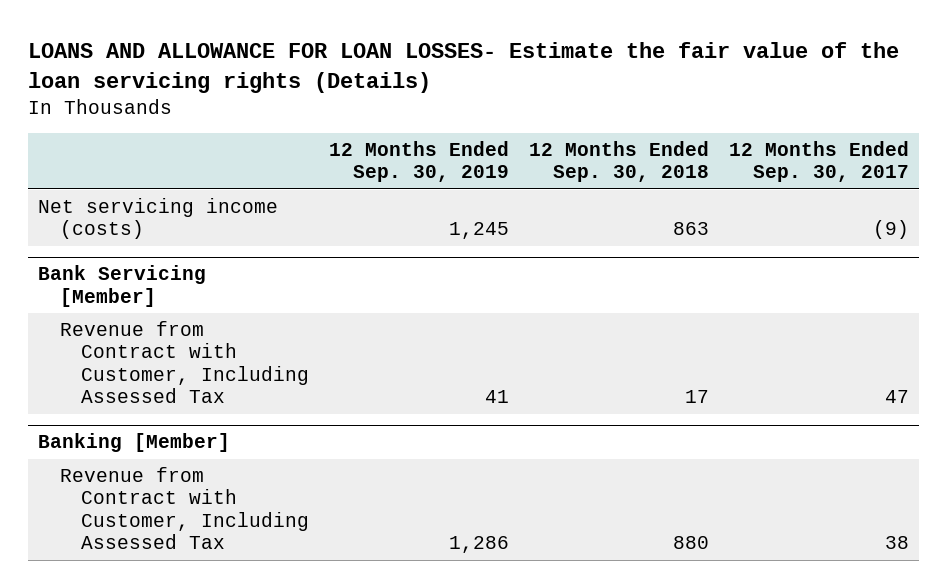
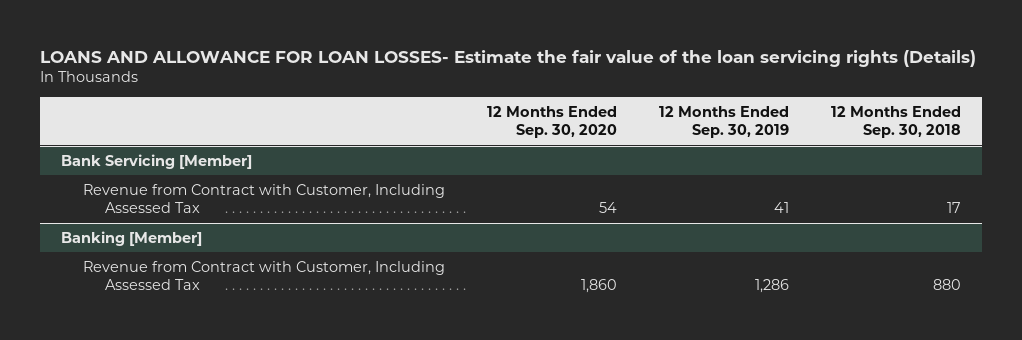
- | 12 Months Ended Sep. 30, 2019 | 12 Months Ended Sep. 30, 2018 | 12 Months Ended Sep. 30, 2017
+ | 12 Months Ended Sep. 30, 2020 | 12 Months Ended Sep. 30, 2019 | 12 Months Ended Sep. 30, 2018
- Net servicing income (costs) | 1,245 | 863 | (9)

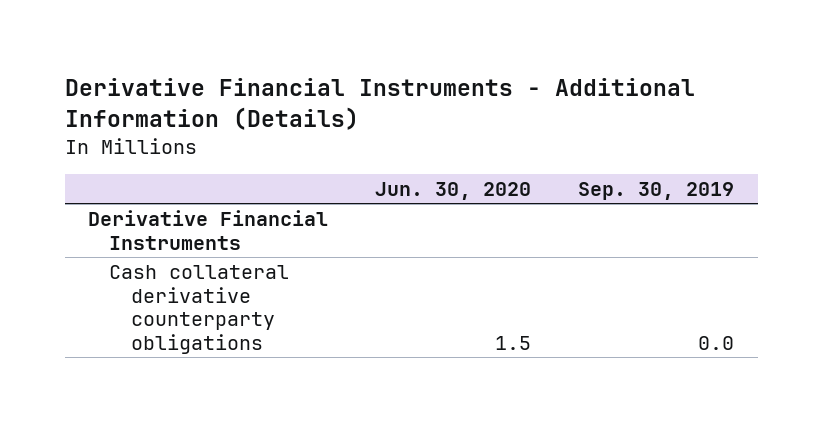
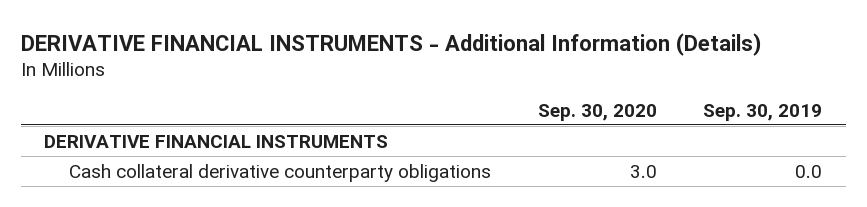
- Derivative Financial Instruments - Additional Information (Details)
+ DERIVATIVE FINANCIAL INSTRUMENTS - Additional Information (Details)
- | Jun. 30, 2020 | Sep. 30, 2019
+ | Sep. 30, 2020 | Sep. 30, 2019
- Derivative Financial Instruments
+ DERIVATIVE FINANCIAL INSTRUMENTS

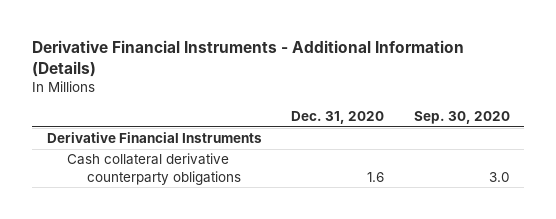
- DERIVATIVE FINANCIAL INSTRUMENTS - Additional Information (Details)
+ Derivative Financial Instruments - Additional Information (Details)
- | Sep. 30, 2020 | Sep. 30, 2019
+ | Dec. 31, 2020 | Sep. 30, 2020
- DERIVATIVE FINANCIAL INSTRUMENTS
+ Derivative Financial Instruments

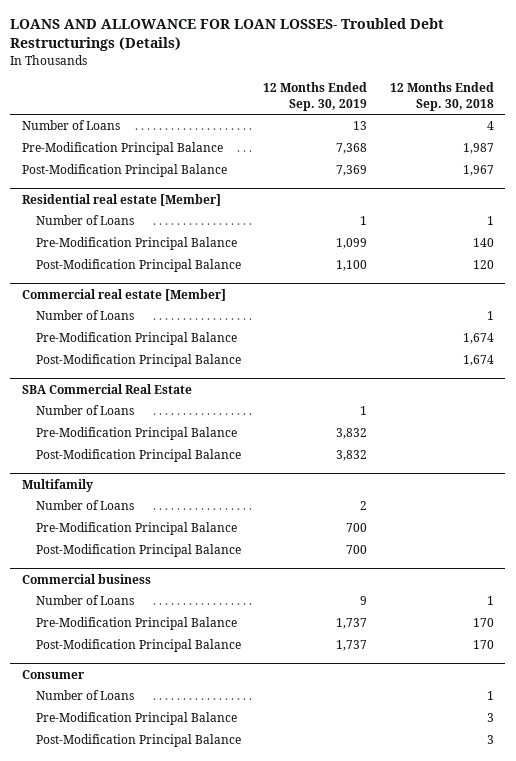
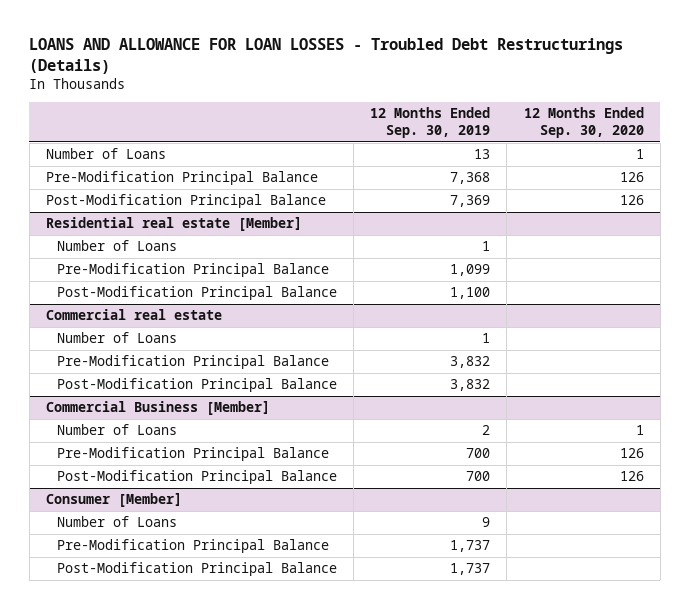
- LOANS AND ALLOWANCE FOR LOAN LOSSES- Troubled Debt Restructurings (Details)
+ LOANS AND ALLOWANCE FOR LOAN LOSSES - Troubled Debt Restructurings (Details)
- | 12 Months Ended Sep. 30, 2019 | 12 Months Ended Sep. 30, 2018
+ | 12 Months Ended Sep. 30, 2019 | 12 Months Ended Sep. 30, 2020
- Commercial real estate [Member]
- Number of Loans | | 1
- Pre-Modification Principal Balance | | 1,674
- Post-Modification Principal Balance | | 1,674
- SBA Commercial Real Estate
+ Commercial real estate
- Multifamily
+ Commercial Business [Member]
- Commercial business
+ Consumer [Member]
- Consumer
- Number of Loans | | 1
- Pre-Modification Principal Balance | | 3
- Post-Modification Principal Balance | | 3

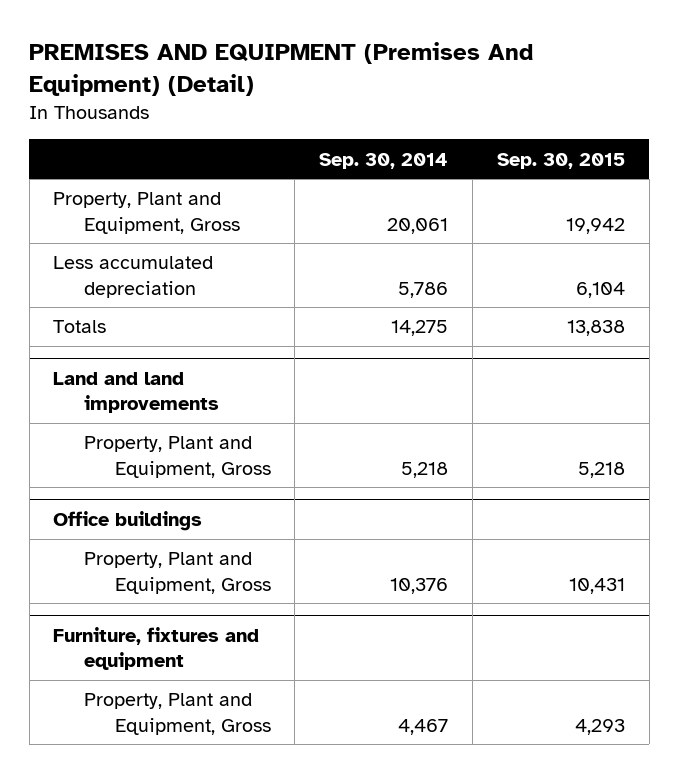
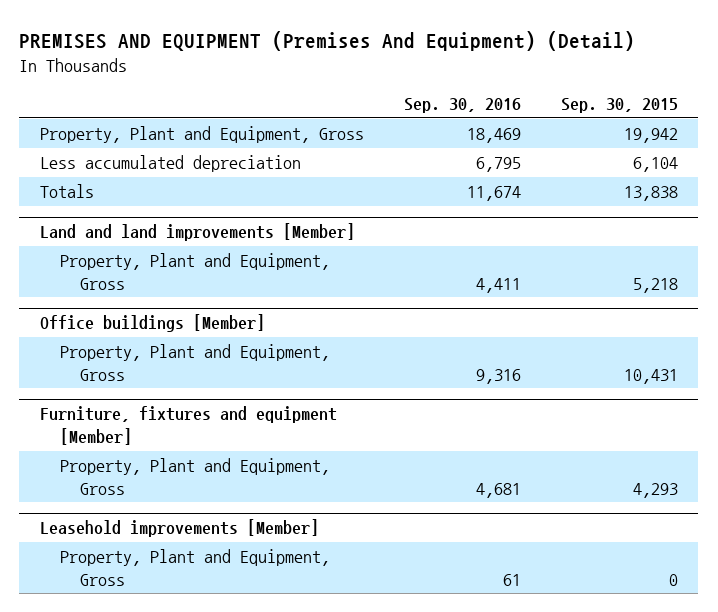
- | Sep. 30, 2014 | Sep. 30, 2015
+ | Sep. 30, 2016 | Sep. 30, 2015
- Land and land improvements
+ Land and land improvements [Member]
- Office buildings
+ Office buildings [Member]
- Furniture, fixtures and equipment
+ Furniture, fixtures and equipment [Member]
+ Leasehold improvements [Member]
+ Property, Plant and Equipment, Gross | 61 | 0

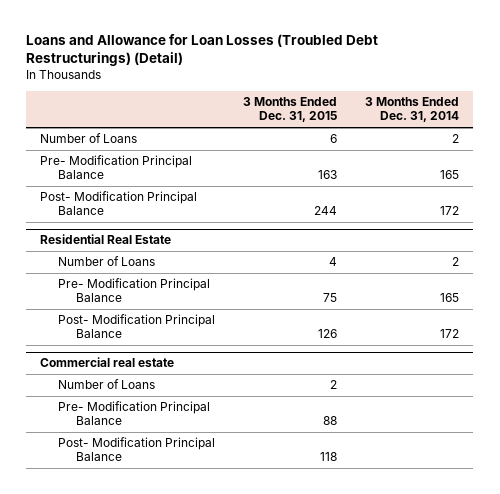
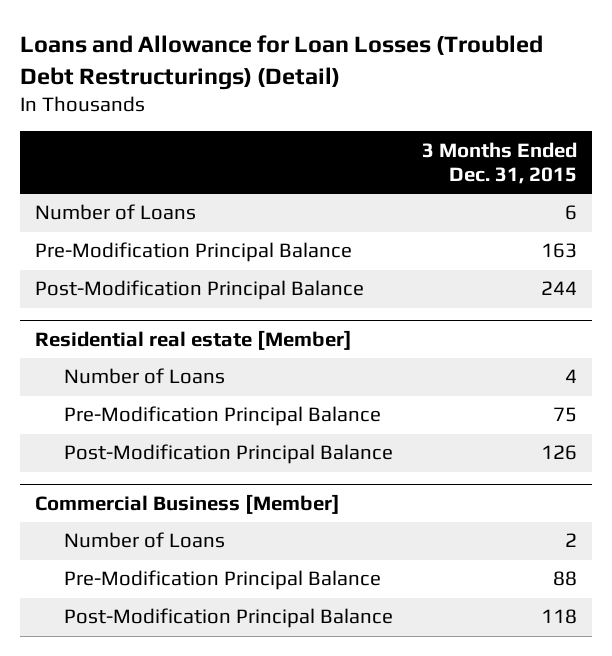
- | 3 Months Ended Dec. 31, 2015 | 3 Months Ended Dec. 31, 2014
+ | 3 Months Ended Dec. 31, 2015
- Pre- Modification Principal Balance | 163 | 165
- Post- Modification Principal Balance | 244 | 172
- Residential Real Estate
+ Pre-Modification Principal Balance | 163
+ Post-Modification Principal Balance | 244
+ Residential real estate [Member]
- Pre- Modification Principal Balance | 75 | 165
- Post- Modification Principal Balance | 126 | 172
- Commercial real estate
+ Pre-Modification Principal Balance | 75
+ Post-Modification Principal Balance | 126
+ Commercial Business [Member]
- Pre- Modification Principal Balance | 88 |
- Post- Modification Principal Balance | 118 |
+ Pre-Modification Principal Balance | 88
+ Post-Modification Principal Balance | 118

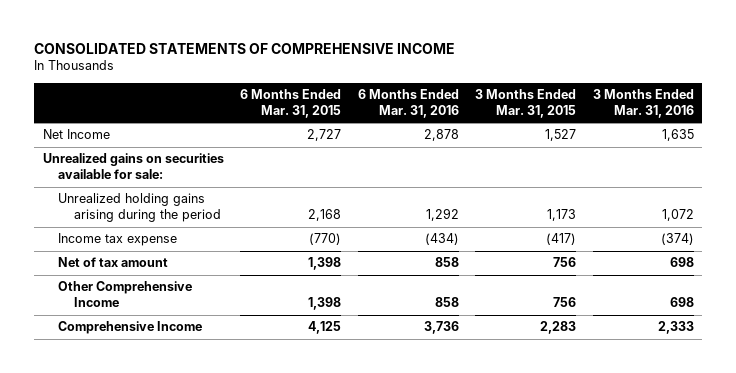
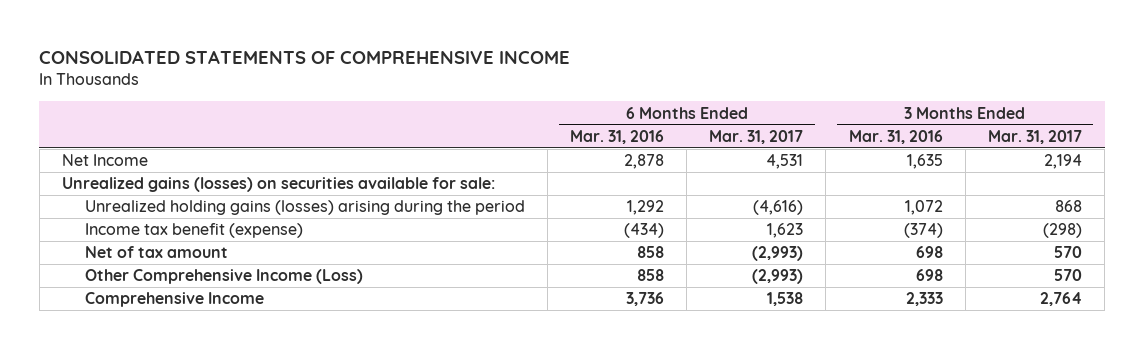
- | 6 Months Ended Mar. 31, 2015 | 6 Months Ended Mar. 31, 2016 | 3 Months Ended Mar. 31, 2015 | 3 Months Ended Mar. 31, 2016
+ | 6 Months Ended Mar. 31, 2016 | 6 Months Ended Mar. 31, 2017 | 3 Months Ended Mar. 31, 2016 | 3 Months Ended Mar. 31, 2017
- Unrealized gains on securities available for sale:
- Unrealized holding gains arising during the period | 2,168 | 1,292 | 1,173 | 1,072
- Income tax expense | (770) | (434) | (417) | (374)
+ Unrealized gains (losses) on securities available for sale:
+ Unrealized holding gains (losses) arising during the period | 1,292 | (4,616) | 1,072 | 868
+ Income tax benefit (expense) | (434) | 1,623 | (374) | (298)
- Other Comprehensive Income | 1,398 | 858 | 756 | 698
+ Other Comprehensive Income (Loss) | 858 | (2,993) | 698 | 570

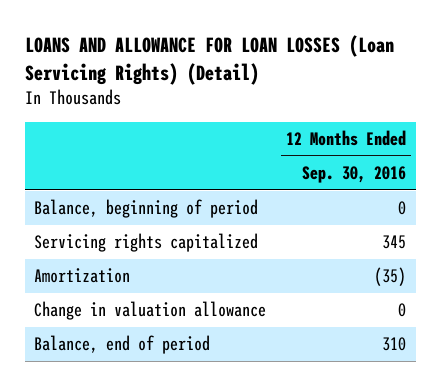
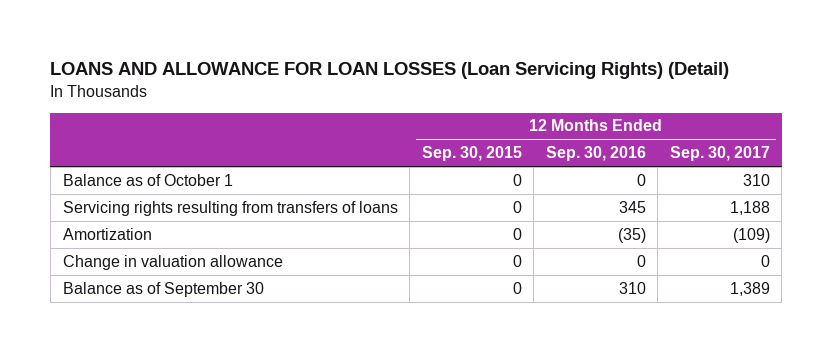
- | 12 Months Ended Sep. 30, 2016
+ | 12 Months Ended Sep. 30, 2015 | 12 Months Ended Sep. 30, 2016 | 12 Months Ended Sep. 30, 2017
- Balance, beginning of period | 0
- Servicing rights capitalized | 345
+ Balance as of October 1 | 0 | 0 | 310
+ Servicing rights resulting from transfers of loans | 0 | 345 | 1,188
- Balance, end of period | 310
+ Balance as of September 30 | 0 | 310 | 1,389

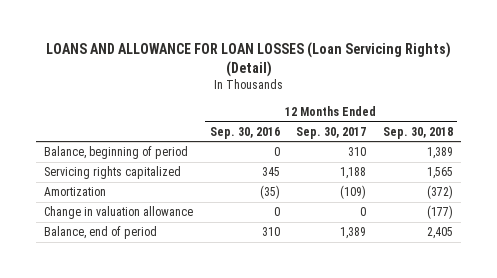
- | 12 Months Ended Sep. 30, 2015 | 12 Months Ended Sep. 30, 2016 | 12 Months Ended Sep. 30, 2017
+ | 12 Months Ended Sep. 30, 2016 | 12 Months Ended Sep. 30, 2017 | 12 Months Ended Sep. 30, 2018
- Balance as of October 1 | 0 | 0 | 310
- Servicing rights resulting from transfers of loans | 0 | 345 | 1,188
+ Balance, beginning of period | 0 | 310 | 1,389
+ Servicing rights capitalized | 345 | 1,188 | 1,565
- Balance as of September 30 | 0 | 310 | 1,389
+ Balance, end of period | 310 | 1,389 | 2,405

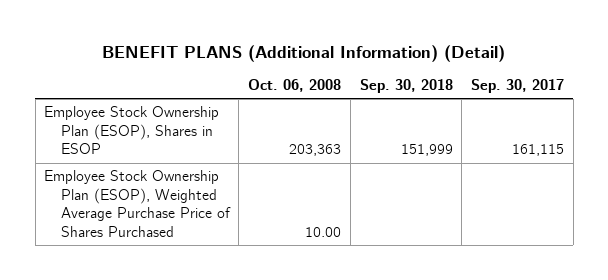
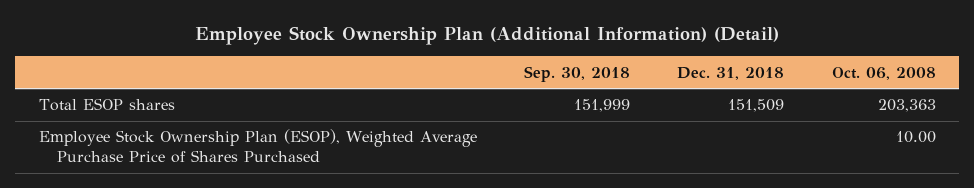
- BENEFIT PLANS (Additional Information) (Detail)
+ Employee Stock Ownership Plan (Additional Information) (Detail)
- | Oct. 06, 2008 | Sep. 30, 2018 | Sep. 30, 2017
+ | Sep. 30, 2018 | Dec. 31, 2018 | Oct. 06, 2008
- Employee Stock Ownership Plan (ESOP), Shares in ESOP | 203,363 | 151,999 | 161,115
+ Total ESOP shares | 151,999 | 151,509 | 203,363

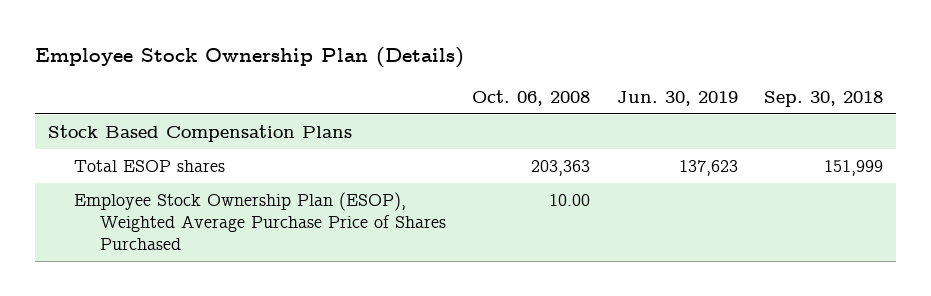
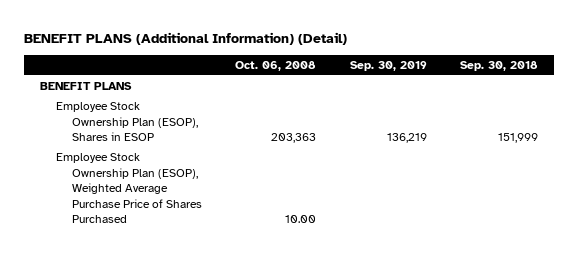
- Employee Stock Ownership Plan (Details)
+ BENEFIT PLANS (Additional Information) (Detail)
- | Oct. 06, 2008 | Jun. 30, 2019 | Sep. 30, 2018
+ | Oct. 06, 2008 | Sep. 30, 2019 | Sep. 30, 2018
- Stock Based Compensation Plans
- Total ESOP shares | 203,363 | 137,623 | 151,999
+ BENEFIT PLANS
+ Employee Stock Ownership Plan (ESOP), Shares in ESOP | 203,363 | 136,219 | 151,999

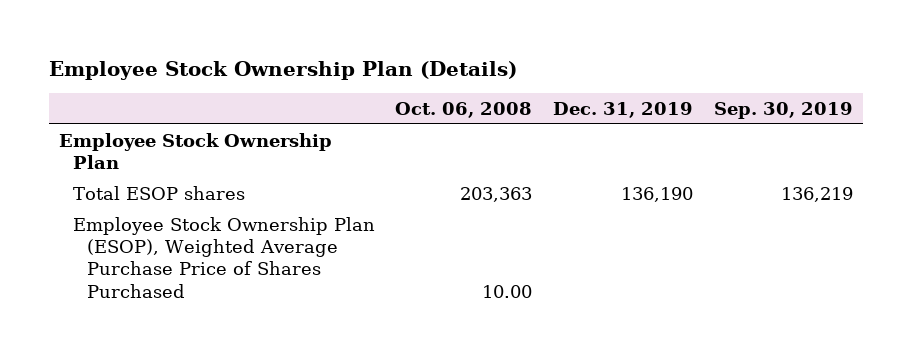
- BENEFIT PLANS (Additional Information) (Detail)
+ Employee Stock Ownership Plan (Details)
- | Oct. 06, 2008 | Sep. 30, 2019 | Sep. 30, 2018
+ | Oct. 06, 2008 | Dec. 31, 2019 | Sep. 30, 2019
- BENEFIT PLANS
- Employee Stock Ownership Plan (ESOP), Shares in ESOP | 203,363 | 136,219 | 151,999
+ Employee Stock Ownership Plan
+ Total ESOP shares | 203,363 | 136,190 | 136,219

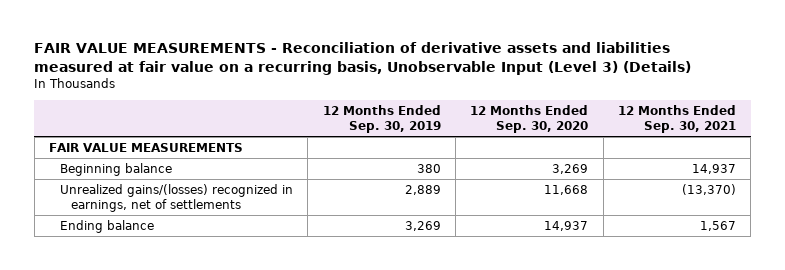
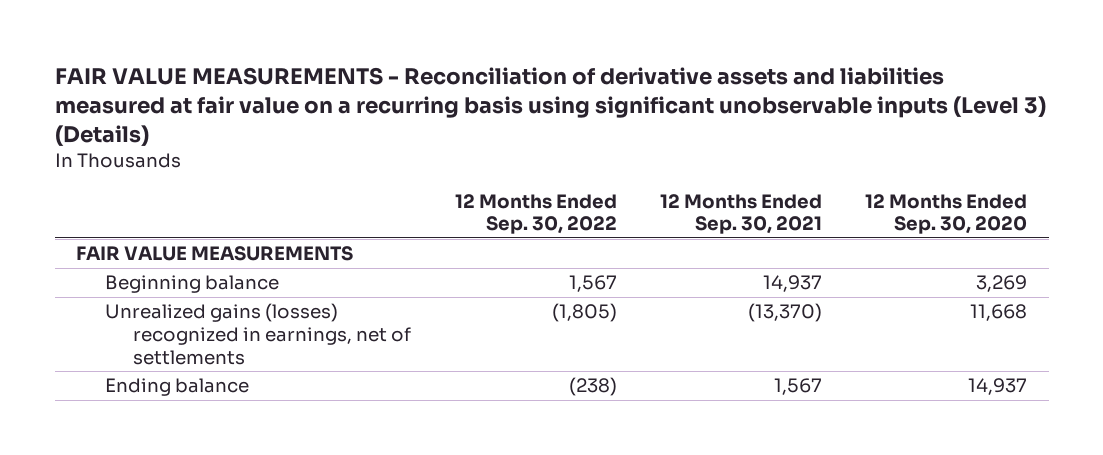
- FAIR VALUE MEASUREMENTS - Reconciliation of derivative assets and liabilities measured at fair value on a recurring basis, Unobservable Input (Level 3) (Details)
+ FAIR VALUE MEASUREMENTS - Reconciliation of derivative assets and liabilities measured at fair value on a recurring basis using significant unobservable inputs (Level 3) (Details)
- | 12 Months Ended Sep. 30, 2019 | 12 Months Ended Sep. 30, 2020 | 12 Months Ended Sep. 30, 2021
+ | 12 Months Ended Sep. 30, 2022 | 12 Months Ended Sep. 30, 2021 | 12 Months Ended Sep. 30, 2020
- Unrealized gains/(losses) recognized in earnings, net of settlements | 2,889 | 11,668 | (13,370)
+ Unrealized gains (losses) recognized in earnings, net of settlements | (1,805) | (13,370) | 11,668

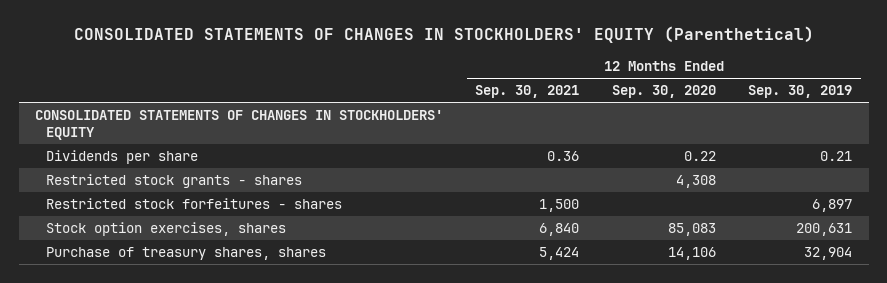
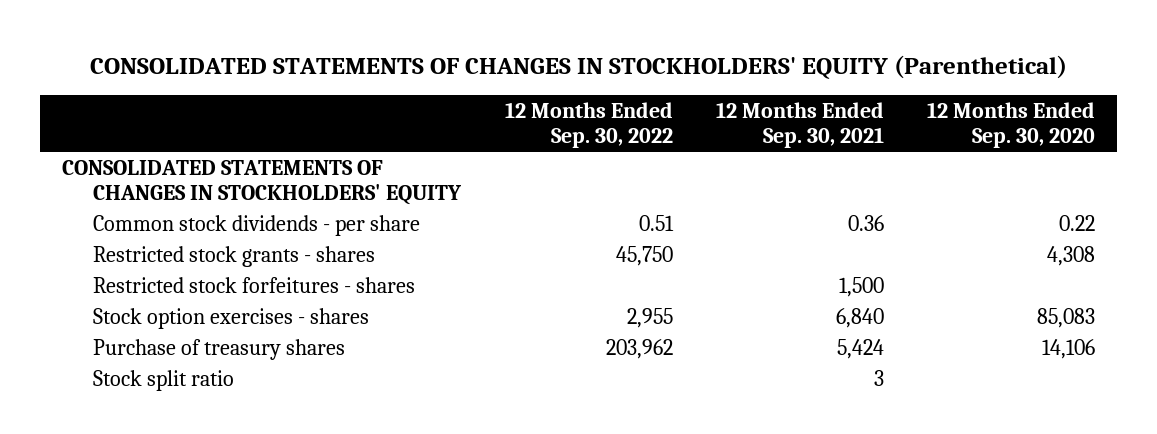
- | 12 Months Ended Sep. 30, 2021 | 12 Months Ended Sep. 30, 2020 | 12 Months Ended Sep. 30, 2019
+ | 12 Months Ended Sep. 30, 2022 | 12 Months Ended Sep. 30, 2021 | 12 Months Ended Sep. 30, 2020
- Dividends per share | 0.36 | 0.22 | 0.21
+ Common stock dividends - per share | 0.51 | 0.36 | 0.22
- Stock option exercises, shares | 6,840 | 85,083 | 200,631
- Purchase of treasury shares, shares | 5,424 | 14,106 | 32,904
+ Stock option exercises - shares | 2,955 | 6,840 | 85,083
+ Purchase of treasury shares | 203,962 | 5,424 | 14,106
+ Stock split ratio | | 3 |

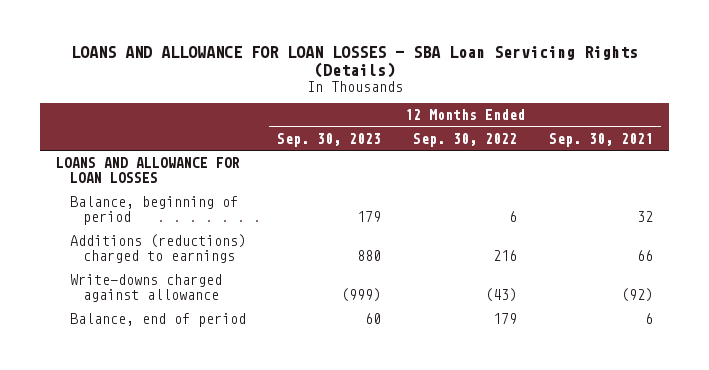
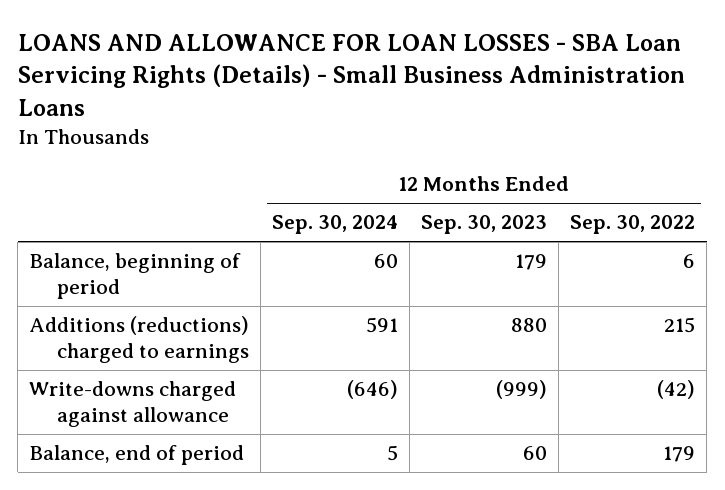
- LOANS AND ALLOWANCE FOR LOAN LOSSES - SBA Loan Servicing Rights (Details)
+ LOANS AND ALLOWANCE FOR LOAN LOSSES - SBA Loan Servicing Rights (Details) - Small Business Administration Loans
- | 12 Months Ended Sep. 30, 2023 | 12 Months Ended Sep. 30, 2022 | 12 Months Ended Sep. 30, 2021
+ | 12 Months Ended Sep. 30, 2024 | 12 Months Ended Sep. 30, 2023 | 12 Months Ended Sep. 30, 2022
- LOANS AND ALLOWANCE FOR LOAN LOSSES
- Additions (reductions) charged to earnings | 880 | 216 | 66
- Write-downs charged against allowance | (999) | (43) | (92)
+ Additions (reductions) charged to earnings | 591 | 880 | 215
+ Write-downs charged against allowance | (646) | (999) | (42)

